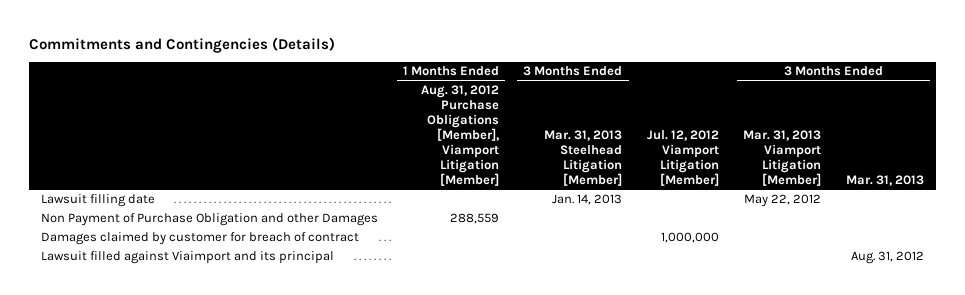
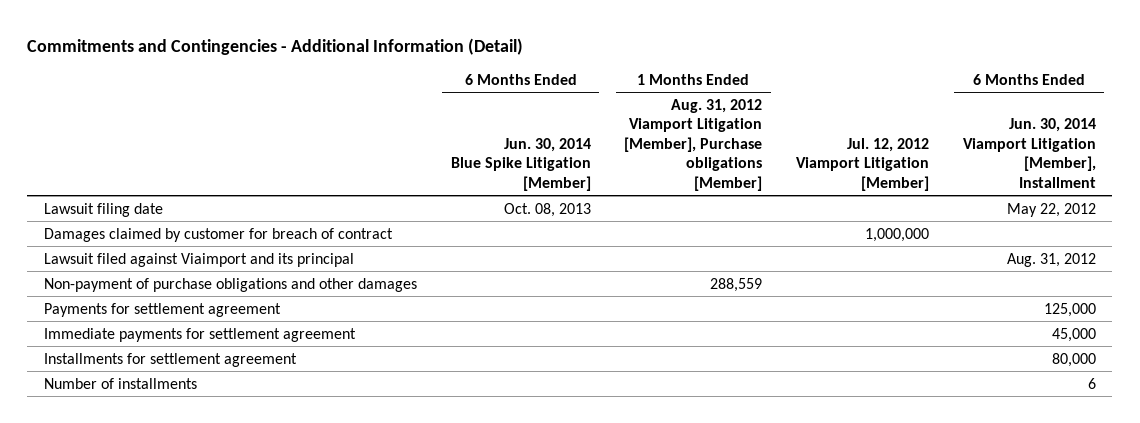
- Commitments and Contingencies (Details)
+ Commitments and Contingencies - Additional Information (Detail)
- | 1 Months Ended Aug. 31, 2012 Purchase Obligations [Member], Viamport Litigation [Member] | 3 Months Ended Mar. 31, 2013 Steelhead Litigation [Member] | Jul. 12, 2012 Viamport Litigation [Member] | 3 Months Ended Mar. 31, 2013 Viamport Litigation [Member] | 3 Months Ended Mar. 31, 2013
+ | 6 Months Ended Jun. 30, 2014 Blue Spike Litigation [Member] | 1 Months Ended Aug. 31, 2012 Viamport Litigation [Member], Purchase obligations [Member] | Jul. 12, 2012 Viamport Litigation [Member] | 6 Months Ended Jun. 30, 2014 Viamport Litigation [Member], Installment
- Lawsuit filling date | | Jan. 14, 2013 | | May 22, 2012 |
- Non Payment of Purchase Obligation and other Damages | 288,559 | | | |
+ Lawsuit filing date | Oct. 08, 2013 | | | May 22, 2012
- Lawsuit filled against Viaimport and its principal | | | | | Aug. 31, 2012
+ Lawsuit filed against Viaimport and its principal | | | | Aug. 31, 2012
+ Non-payment of purchase obligations and other damages | | 288,559 | |
+ Payments for settlement agreement | | | | 125,000
+ Immediate payments for settlement agreement | | | | 45,000
+ Installments for settlement agreement | | | | 80,000
+ Number of installments | | | | 6

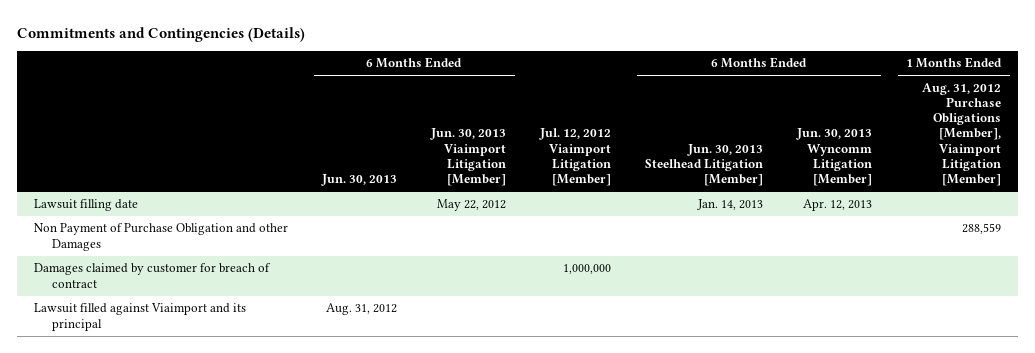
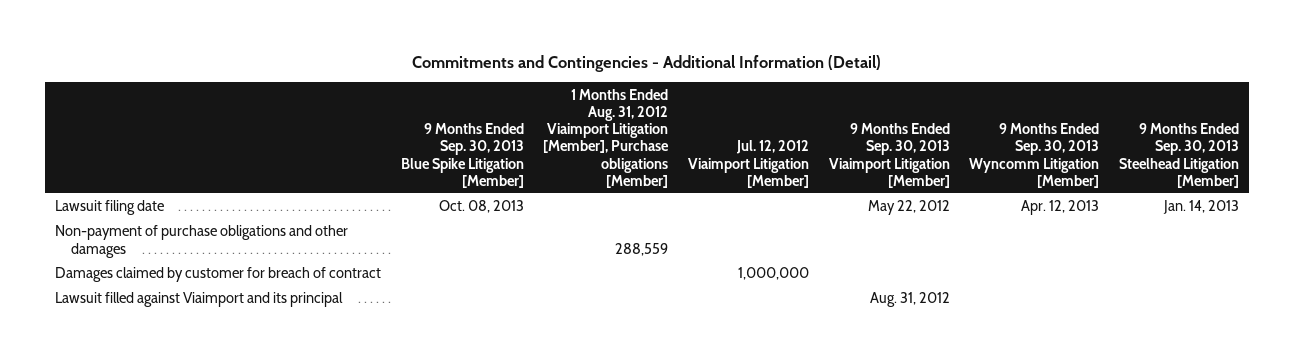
- Commitments and Contingencies (Details)
+ Commitments and Contingencies - Additional Information (Detail)
- | 6 Months Ended Jun. 30, 2013 | 6 Months Ended Jun. 30, 2013 Viaimport Litigation [Member] | Jul. 12, 2012 Viaimport Litigation [Member] | 6 Months Ended Jun. 30, 2013 Steelhead Litigation [Member] | 6 Months Ended Jun. 30, 2013 Wyncomm Litigation [Member] | 1 Months Ended Aug. 31, 2012 Purchase Obligations [Member], Viaimport Litigation [Member]
+ | 9 Months Ended Sep. 30, 2013 Blue Spike Litigation [Member] | 1 Months Ended Aug. 31, 2012 Viaimport Litigation [Member], Purchase obligations [Member] | Jul. 12, 2012 Viaimport Litigation [Member] | 9 Months Ended Sep. 30, 2013 Viaimport Litigation [Member] | 9 Months Ended Sep. 30, 2013 Wyncomm Litigation [Member] | 9 Months Ended Sep. 30, 2013 Steelhead Litigation [Member]
- Lawsuit filling date | | May 22, 2012 | | Jan. 14, 2013 | Apr. 12, 2013 |
- Non Payment of Purchase Obligation and other Damages | | | | | | 288,559
+ Lawsuit filing date | Oct. 08, 2013 | | | May 22, 2012 | Apr. 12, 2013 | Jan. 14, 2013
+ Non-payment of purchase obligations and other damages | | 288,559 | | | |

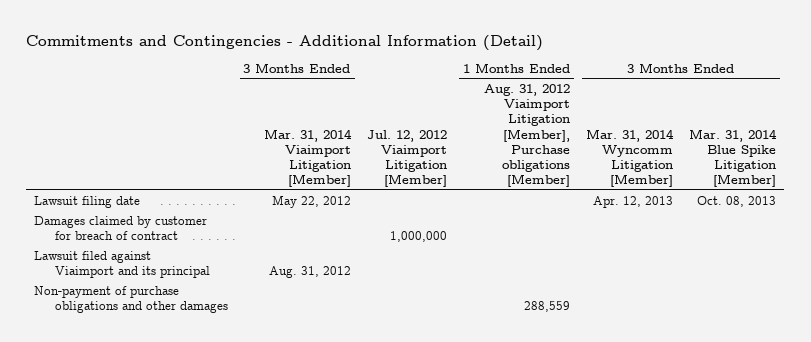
- | 9 Months Ended Sep. 30, 2013 Blue Spike Litigation [Member] | 1 Months Ended Aug. 31, 2012 Viaimport Litigation [Member], Purchase obligations [Member] | Jul. 12, 2012 Viaimport Litigation [Member] | 9 Months Ended Sep. 30, 2013 Viaimport Litigation [Member] | 9 Months Ended Sep. 30, 2013 Wyncomm Litigation [Member] | 9 Months Ended Sep. 30, 2013 Steelhead Litigation [Member]
+ | 3 Months Ended Mar. 31, 2014 Viaimport Litigation [Member] | Jul. 12, 2012 Viaimport Litigation [Member] | 1 Months Ended Aug. 31, 2012 Viaimport Litigation [Member], Purchase obligations [Member] | 3 Months Ended Mar. 31, 2014 Wyncomm Litigation [Member] | 3 Months Ended Mar. 31, 2014 Blue Spike Litigation [Member]
- Lawsuit filled against Viaimport and its principal | | | | Aug. 31, 2012 | |
+ Lawsuit filed against Viaimport and its principal | Aug. 31, 2012 | | | |
moved down: Non-payment of purchase obligations and other damages | | | 288,559 | |

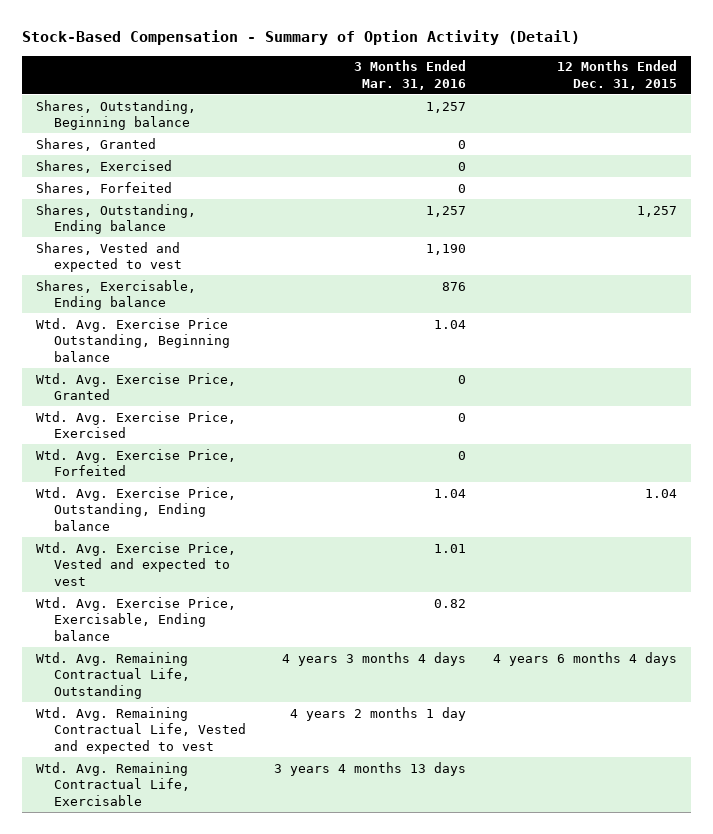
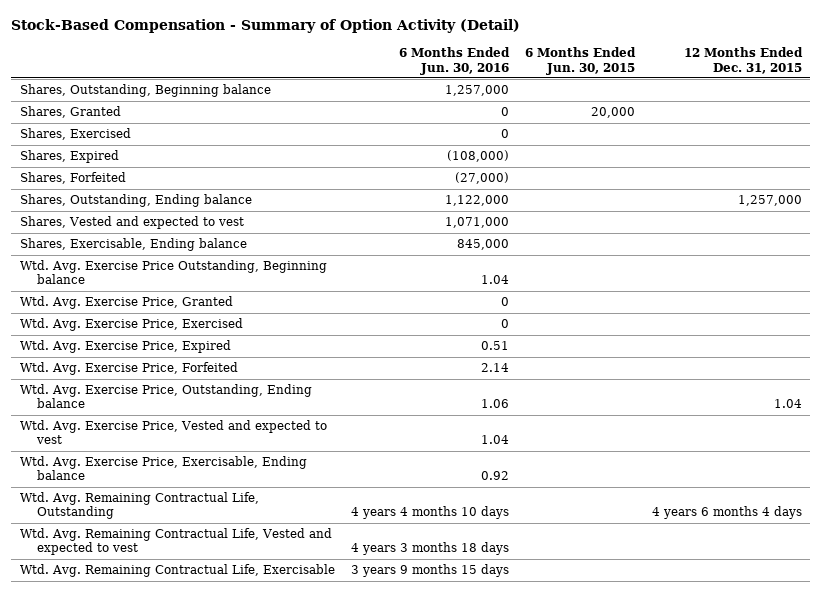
- | 3 Months Ended Mar. 31, 2016 | 12 Months Ended Dec. 31, 2015
+ | 6 Months Ended Jun. 30, 2016 | 6 Months Ended Jun. 30, 2015 | 12 Months Ended Dec. 31, 2015
+ Shares, Expired | (108,000) | |
- Shares, Outstanding, Ending balance | 1,257 | 1,257
+ Shares, Outstanding, Ending balance | 1,122,000 | | 1,257,000
+ Wtd. Avg. Exercise Price, Expired | 0.51 | |

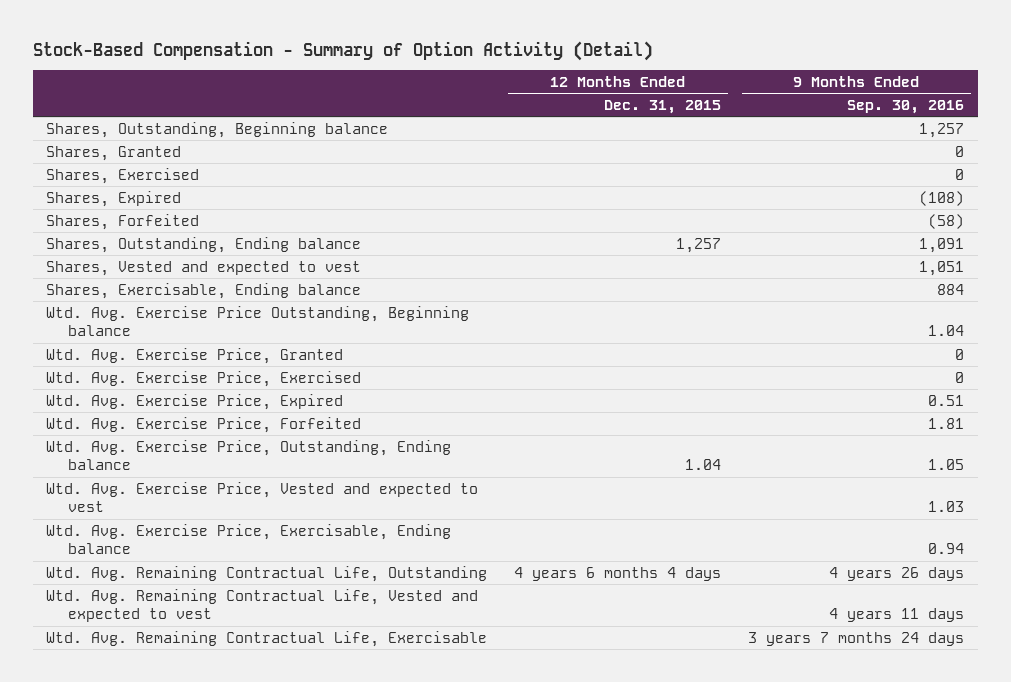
- | 6 Months Ended Jun. 30, 2016 | 6 Months Ended Jun. 30, 2015 | 12 Months Ended Dec. 31, 2015
+ | 12 Months Ended Dec. 31, 2015 | 9 Months Ended Sep. 30, 2016
- Shares, Outstanding, Ending balance | 1,122,000 | | 1,257,000
+ Shares, Outstanding, Ending balance | 1,257 | 1,091

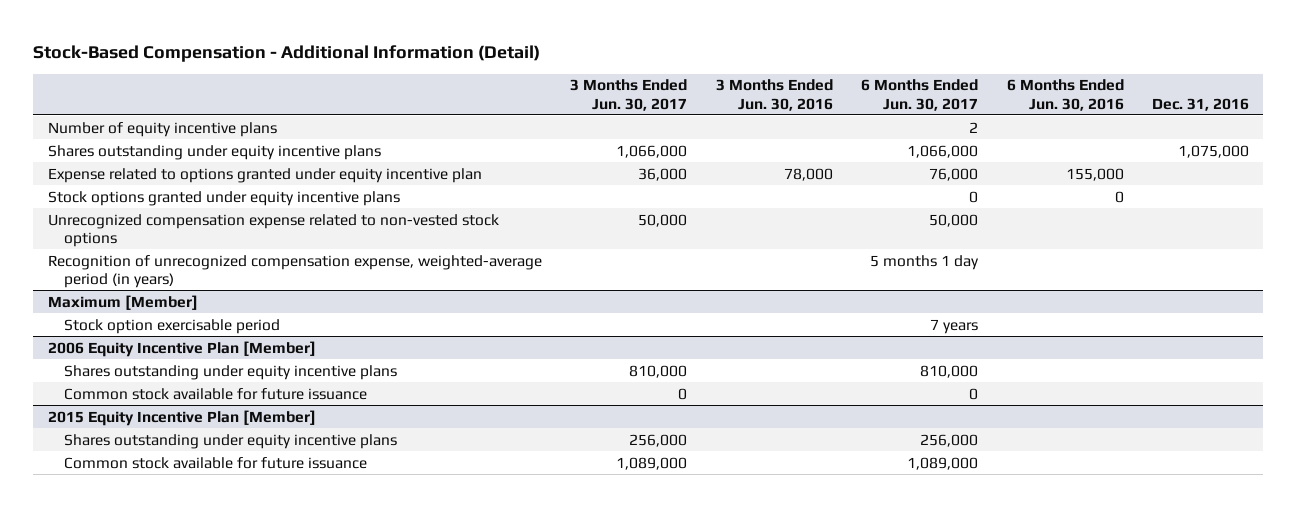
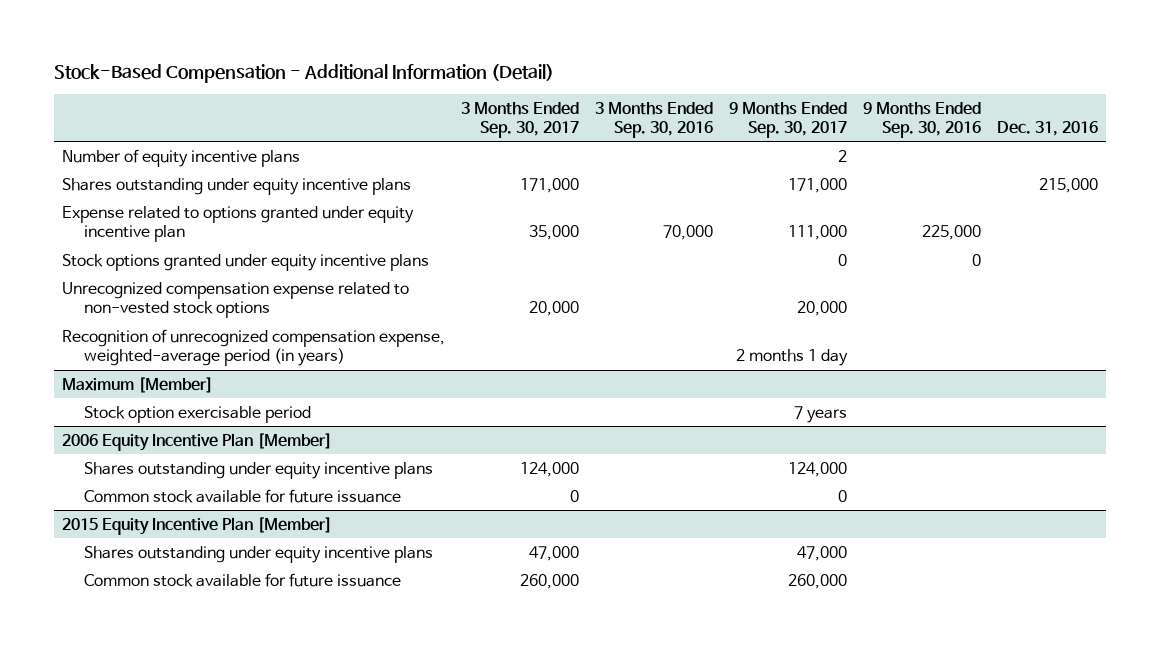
- | 3 Months Ended Jun. 30, 2017 | 3 Months Ended Jun. 30, 2016 | 6 Months Ended Jun. 30, 2017 | 6 Months Ended Jun. 30, 2016 | Dec. 31, 2016
+ | 3 Months Ended Sep. 30, 2017 | 3 Months Ended Sep. 30, 2016 | 9 Months Ended Sep. 30, 2017 | 9 Months Ended Sep. 30, 2016 | Dec. 31, 2016
- Shares outstanding under equity incentive plans | 1,066,000 | | 1,066,000 | | 1,075,000
+ Shares outstanding under equity incentive plans | 171,000 | | 171,000 | | 215,000

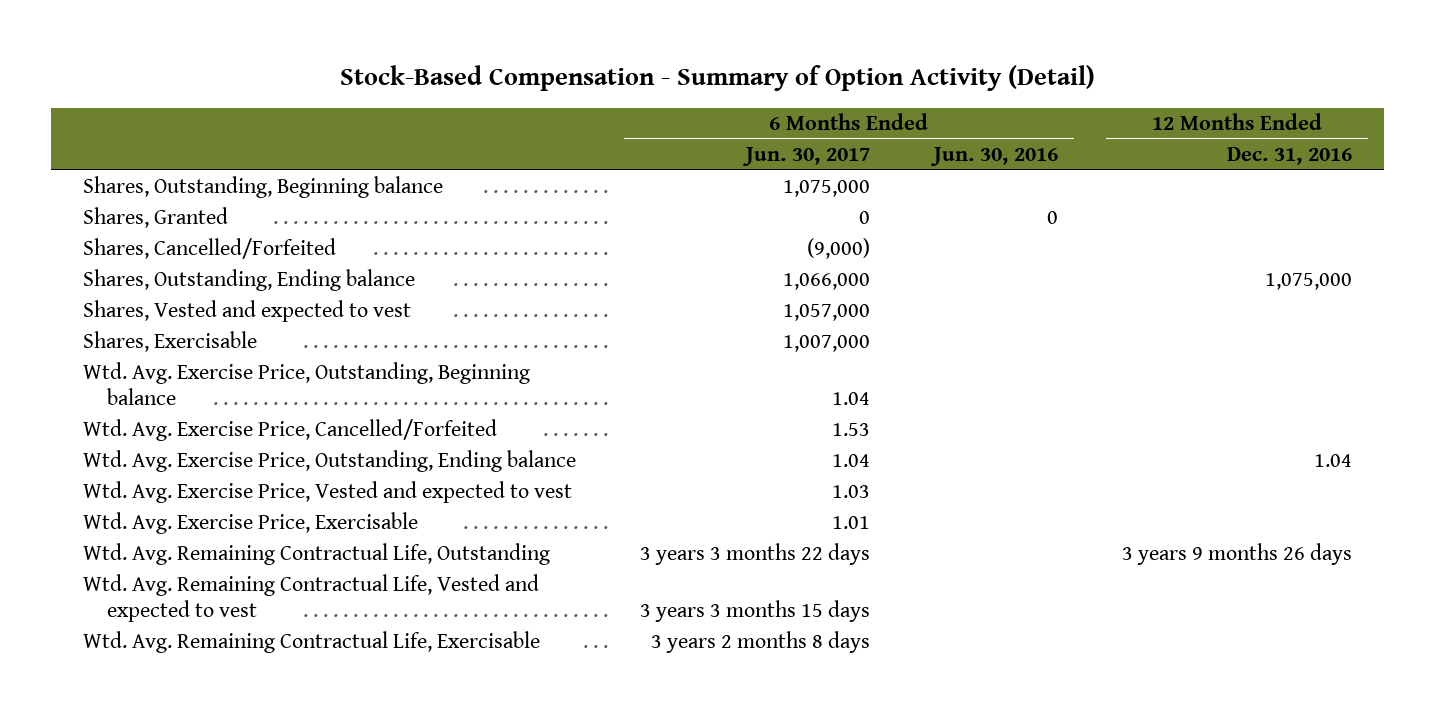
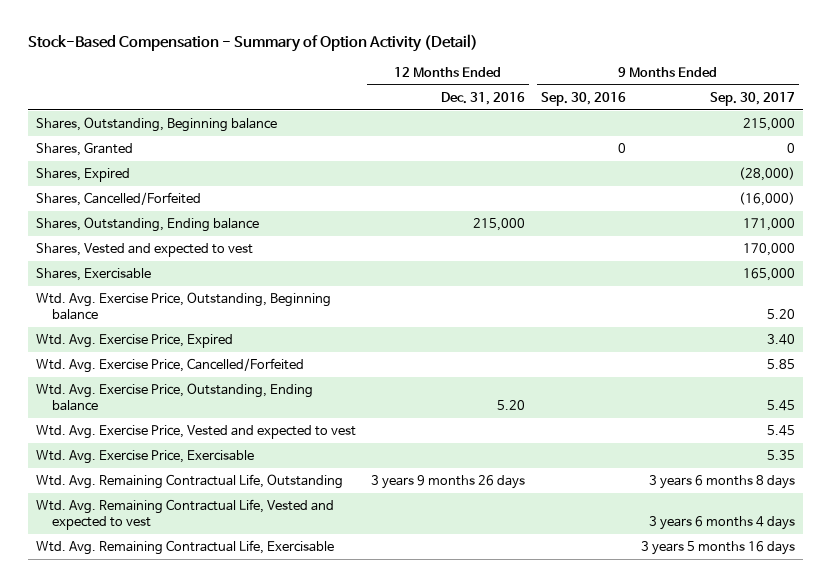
- | 6 Months Ended Jun. 30, 2017 | 6 Months Ended Jun. 30, 2016 | 12 Months Ended Dec. 31, 2016
+ | 12 Months Ended Dec. 31, 2016 | 9 Months Ended Sep. 30, 2016 | 9 Months Ended Sep. 30, 2017
+ Shares, Expired | | | (28,000)
- Shares, Outstanding, Ending balance | 1,066,000 | | 1,075,000
+ Shares, Outstanding, Ending balance | 215,000 | | 171,000
+ Wtd. Avg. Exercise Price, Expired | | | 3.40
- Wtd. Avg. Exercise Price, Outstanding, Ending balance | 1.04 | | 1.04
+ Wtd. Avg. Exercise Price, Outstanding, Ending balance | 5.20 | | 5.45

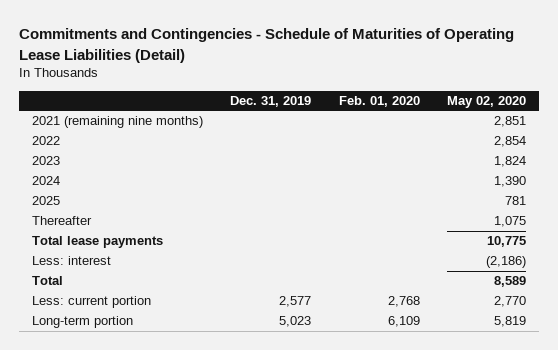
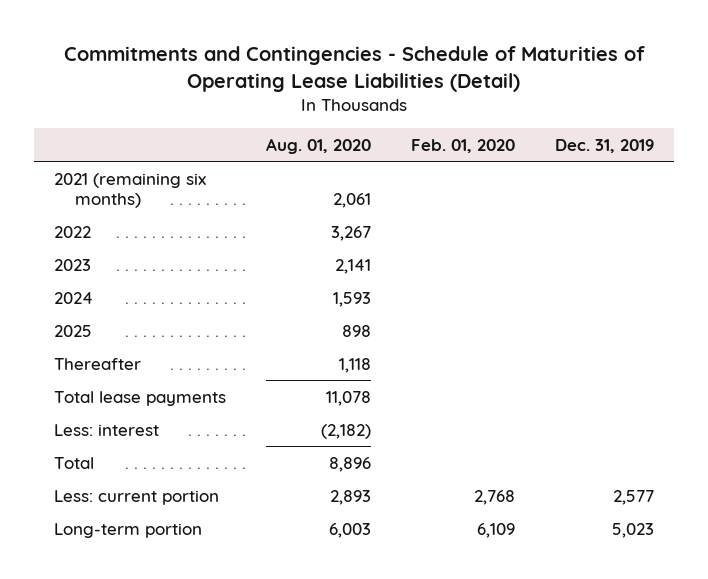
- | Dec. 31, 2019 | Feb. 01, 2020 | May 02, 2020
+ | Aug. 01, 2020 | Feb. 01, 2020 | Dec. 31, 2019
- 2021 (remaining nine months) | | | 2,851
+ 2021 (remaining six months) | 2,061 | |

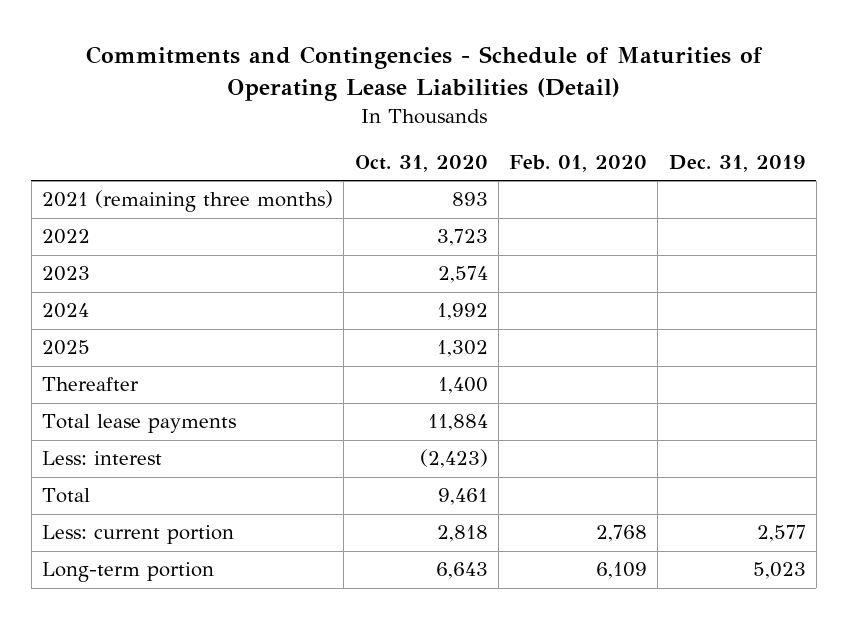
- | Aug. 01, 2020 | Feb. 01, 2020 | Dec. 31, 2019
+ | Oct. 31, 2020 | Feb. 01, 2020 | Dec. 31, 2019
- 2021 (remaining six months) | 2,061 | |
+ 2021 (remaining three months) | 893 | |

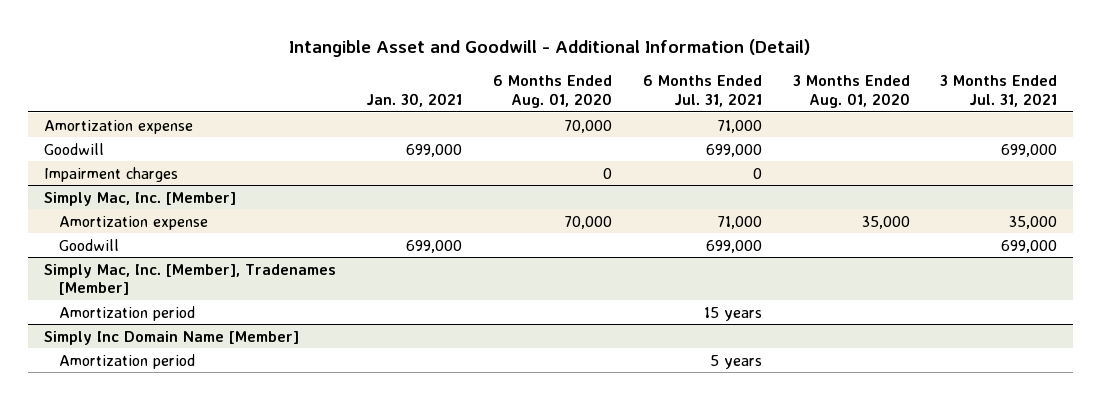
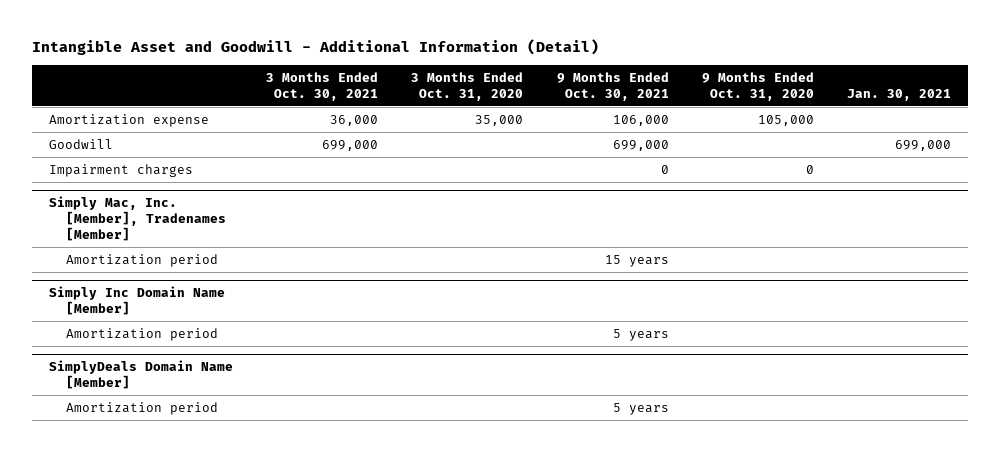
- | Jan. 30, 2021 | 6 Months Ended Aug. 01, 2020 | 6 Months Ended Jul. 31, 2021 | 3 Months Ended Aug. 01, 2020 | 3 Months Ended Jul. 31, 2021
+ | 3 Months Ended Oct. 30, 2021 | 3 Months Ended Oct. 31, 2020 | 9 Months Ended Oct. 30, 2021 | 9 Months Ended Oct. 31, 2020 | Jan. 30, 2021
- Simply Mac, Inc. [Member]
- Amortization expense | | 70,000 | 71,000 | 35,000 | 35,000
- Goodwill | 699,000 | | 699,000 | | 699,000
+ SimplyDeals Domain Name [Member]
+ Amortization period | | | 5 years | |

